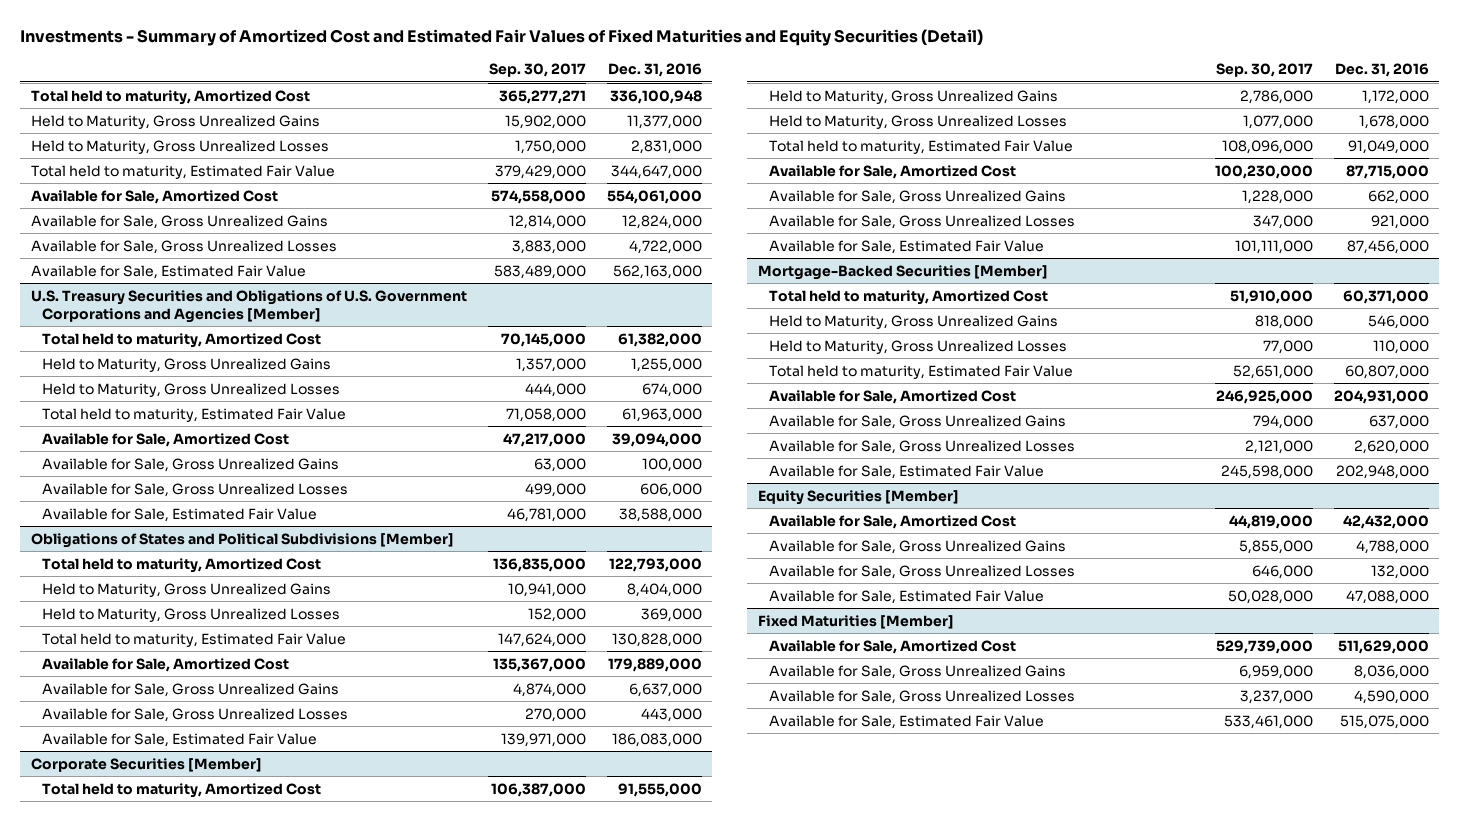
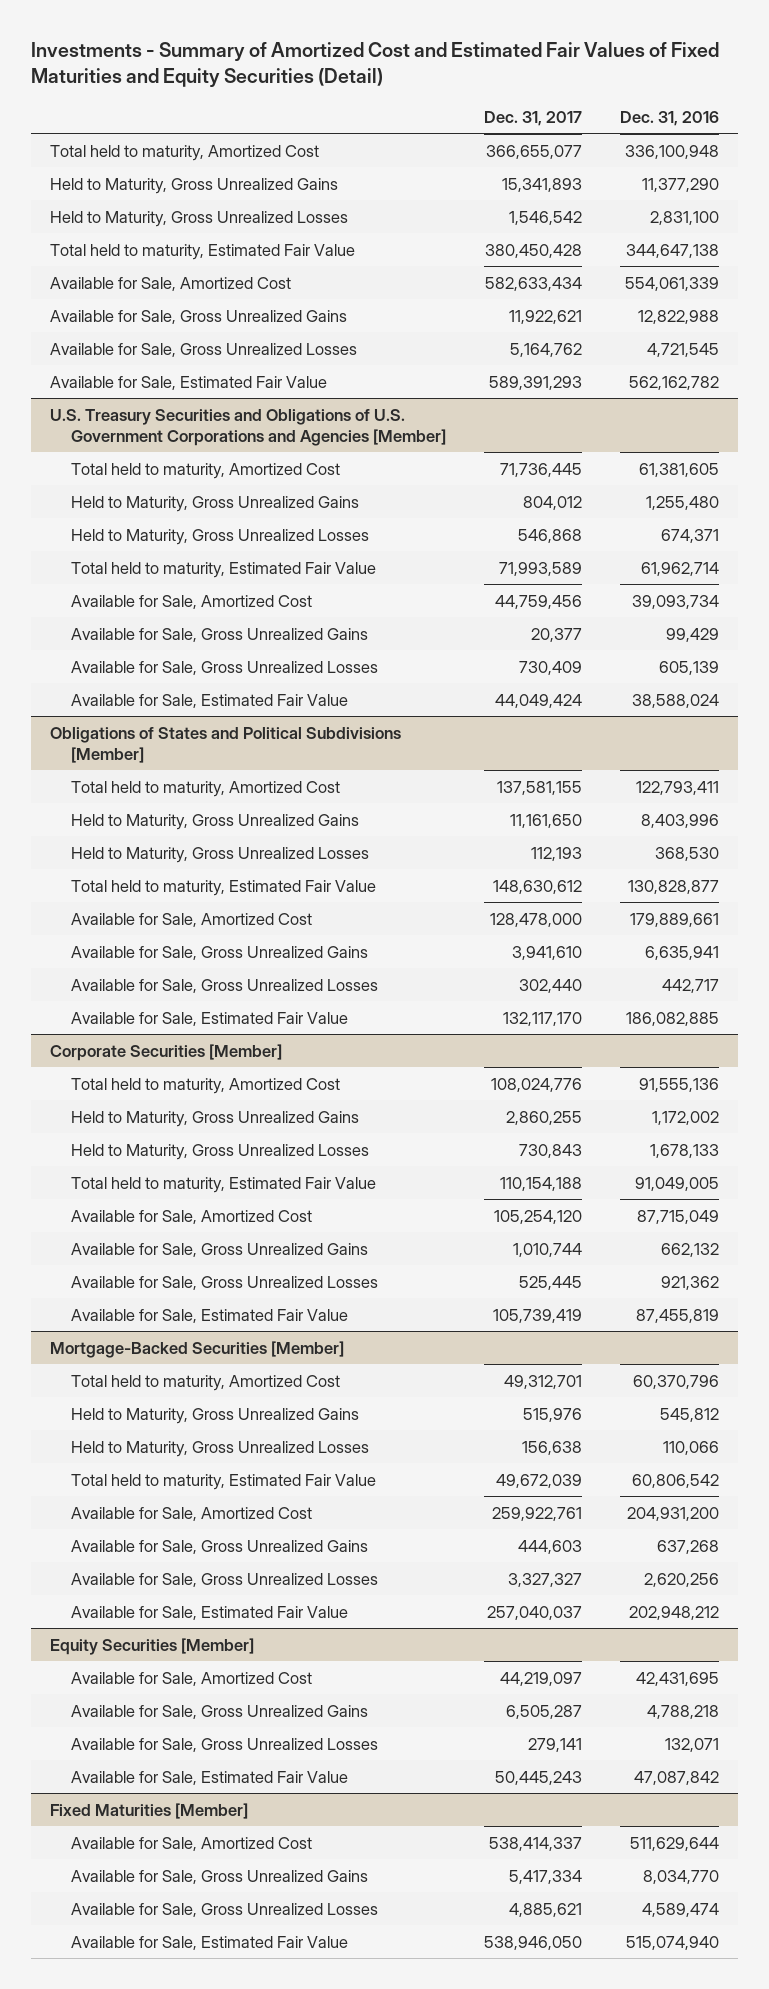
- | Sep. 30, 2017 | Dec. 31, 2016
+ | Dec. 31, 2017 | Dec. 31, 2016
- Held to Maturity, Gross Unrealized Gains | 15,902,000 | 11,377,000
- Held to Maturity, Gross Unrealized Losses | 1,750,000 | 2,831,000
- Total held to maturity, Estimated Fair Value | 379,429,000 | 344,647,000
- Available for Sale, Amortized Cost | 574,558,000 | 554,061,000
- Available for Sale, Gross Unrealized Gains | 12,814,000 | 12,824,000
- Available for Sale, Gross Unrealized Losses | 3,883,000 | 4,722,000
- Available for Sale, Estimated Fair Value | 583,489,000 | 562,163,000
+ Held to Maturity, Gross Unrealized Gains | 15,341,893 | 11,377,290
+ Held to Maturity, Gross Unrealized Losses | 1,546,542 | 2,831,100
+ Total held to maturity, Estimated Fair Value | 380,450,428 | 344,647,138
+ Available for Sale, Amortized Cost | 582,633,434 | 554,061,339
+ Available for Sale, Gross Unrealized Gains | 11,922,621 | 12,822,988
+ Available for Sale, Gross Unrealized Losses | 5,164,762 | 4,721,545
+ Available for Sale, Estimated Fair Value | 589,391,293 | 562,162,782
@ U.S. Treasury Securities and Obligations of U.S. Government Corporations and Agencies [Member]
- Total held to maturity, Amortized Cost | 70,145,000 | 61,382,000
- Held to Maturity, Gross Unrealized Gains | 1,357,000 | 1,255,000
- Held to Maturity, Gross Unrealized Losses | 444,000 | 674,000
- Total held to maturity, Estimated Fair Value | 71,058,000 | 61,963,000
- Available for Sale, Amortized Cost | 47,217,000 | 39,094,000
- Available for Sale, Gross Unrealized Gains | 63,000 | 100,000
- Available for Sale, Gross Unrealized Losses | 499,000 | 606,000
- Available for Sale, Estimated Fair Value | 46,781,000 | 38,588,000
+ Total held to maturity, Amortized Cost | 71,736,445 | 61,381,605
+ Held to Maturity, Gross Unrealized Gains | 804,012 | 1,255,480
+ Held to Maturity, Gross Unrealized Losses | 546,868 | 674,371
+ Total held to maturity, Estimated Fair Value | 71,993,589 | 61,962,714
+ Available for Sale, Amortized Cost | 44,759,456 | 39,093,734
+ Available for Sale, Gross Unrealized Gains | 20,377 | 99,429
+ Available for Sale, Gross Unrealized Losses | 730,409 | 605,139
+ Available for Sale, Estimated Fair Value | 44,049,424 | 38,588,024
@ Obligations of States and Political Subdivisions [Member]
- Total held to maturity, Amortized Cost | 136,835,000 | 122,793,000
- Held to Maturity, Gross Unrealized Gains | 10,941,000 | 8,404,000
- Held to Maturity, Gross Unrealized Losses | 152,000 | 369,000
- Total held to maturity, Estimated Fair Value | 147,624,000 | 130,828,000
- Available for Sale, Amortized Cost | 135,367,000 | 179,889,000
- Available for Sale, Gross Unrealized Gains | 4,874,000 | 6,637,000
- Available for Sale, Gross Unrealized Losses | 270,000 | 443,000
- Available for Sale, Estimated Fair Value | 139,971,000 | 186,083,000
+ Total held to maturity, Amortized Cost | 137,581,155 | 122,793,411
+ Held to Maturity, Gross Unrealized Gains | 11,161,650 | 8,403,996
+ Held to Maturity, Gross Unrealized Losses | 112,193 | 368,530
+ Total held to maturity, Estimated Fair Value | 148,630,612 | 130,828,877
+ Available for Sale, Amortized Cost | 128,478,000 | 179,889,661
+ Available for Sale, Gross Unrealized Gains | 3,941,610 | 6,635,941
+ Available for Sale, Gross Unrealized Losses | 302,440 | 442,717
+ Available for Sale, Estimated Fair Value | 132,117,170 | 186,082,885
@ Corporate Securities [Member]
- Total held to maturity, Amortized Cost | 106,387,000 | 91,555,000
- Held to Maturity, Gross Unrealized Gains | 2,786,000 | 1,172,000
- Held to Maturity, Gross Unrealized Losses | 1,077,000 | 1,678,000
- Total held to maturity, Estimated Fair Value | 108,096,000 | 91,049,000
- Available for Sale, Amortized Cost | 100,230,000 | 87,715,000
- Available for Sale, Gross Unrealized Gains | 1,228,000 | 662,000
- Available for Sale, Gross Unrealized Losses | 347,000 | 921,000
- Available for Sale, Estimated Fair Value | 101,111,000 | 87,456,000
+ Total held to maturity, Amortized Cost | 108,024,776 | 91,555,136
+ Held to Maturity, Gross Unrealized Gains | 2,860,255 | 1,172,002
+ Held to Maturity, Gross Unrealized Losses | 730,843 | 1,678,133
+ Total held to maturity, Estimated Fair Value | 110,154,188 | 91,049,005
+ Available for Sale, Amortized Cost | 105,254,120 | 87,715,049
+ Available for Sale, Gross Unrealized Gains | 1,010,744 | 662,132
+ Available for Sale, Gross Unrealized Losses | 525,445 | 921,362
+ Available for Sale, Estimated Fair Value | 105,739,419 | 87,455,819
@ Mortgage-Backed Securities [Member]
- Total held to maturity, Amortized Cost | 51,910,000 | 60,371,000
- Held to Maturity, Gross Unrealized Gains | 818,000 | 546,000
- Held to Maturity, Gross Unrealized Losses | 77,000 | 110,000
- Total held to maturity, Estimated Fair Value | 52,651,000 | 60,807,000
- Available for Sale, Amortized Cost | 246,925,000 | 204,931,000
- Available for Sale, Gross Unrealized Gains | 794,000 | 637,000
- Available for Sale, Gross Unrealized Losses | 2,121,000 | 2,620,000
- Available for Sale, Estimated Fair Value | 245,598,000 | 202,948,000
+ Total held to maturity, Amortized Cost | 49,312,701 | 60,370,796
+ Held to Maturity, Gross Unrealized Gains | 515,976 | 545,812
+ Held to Maturity, Gross Unrealized Losses | 156,638 | 110,066
+ Total held to maturity, Estimated Fair Value | 49,672,039 | 60,806,542
+ Available for Sale, Amortized Cost | 259,922,761 | 204,931,200
+ Available for Sale, Gross Unrealized Gains | 444,603 | 637,268
+ Available for Sale, Gross Unrealized Losses | 3,327,327 | 2,620,256
+ Available for Sale, Estimated Fair Value | 257,040,037 | 202,948,212
@ Equity Securities [Member]
- Available for Sale, Amortized Cost | 44,819,000 | 42,432,000
- Available for Sale, Gross Unrealized Gains | 5,855,000 | 4,788,000
- Available for Sale, Gross Unrealized Losses | 646,000 | 132,000
- Available for Sale, Estimated Fair Value | 50,028,000 | 47,088,000
+ Available for Sale, Amortized Cost | 44,219,097 | 42,431,695
+ Available for Sale, Gross Unrealized Gains | 6,505,287 | 4,788,218
+ Available for Sale, Gross Unrealized Losses | 279,141 | 132,071
+ Available for Sale, Estimated Fair Value | 50,445,243 | 47,087,842
@ Fixed Maturities [Member]
- Available for Sale, Amortized Cost | 529,739,000 | 511,629,000
- Available for Sale, Gross Unrealized Gains | 6,959,000 | 8,036,000
- Available for Sale, Gross Unrealized Losses | 3,237,000 | 4,590,000
- Available for Sale, Estimated Fair Value | 533,461,000 | 515,075,000
+ Available for Sale, Amortized Cost | 538,414,337 | 511,629,644
+ Available for Sale, Gross Unrealized Gains | 5,417,334 | 8,034,770
+ Available for Sale, Gross Unrealized Losses | 4,885,621 | 4,589,474
+ Available for Sale, Estimated Fair Value | 538,946,050 | 515,074,940

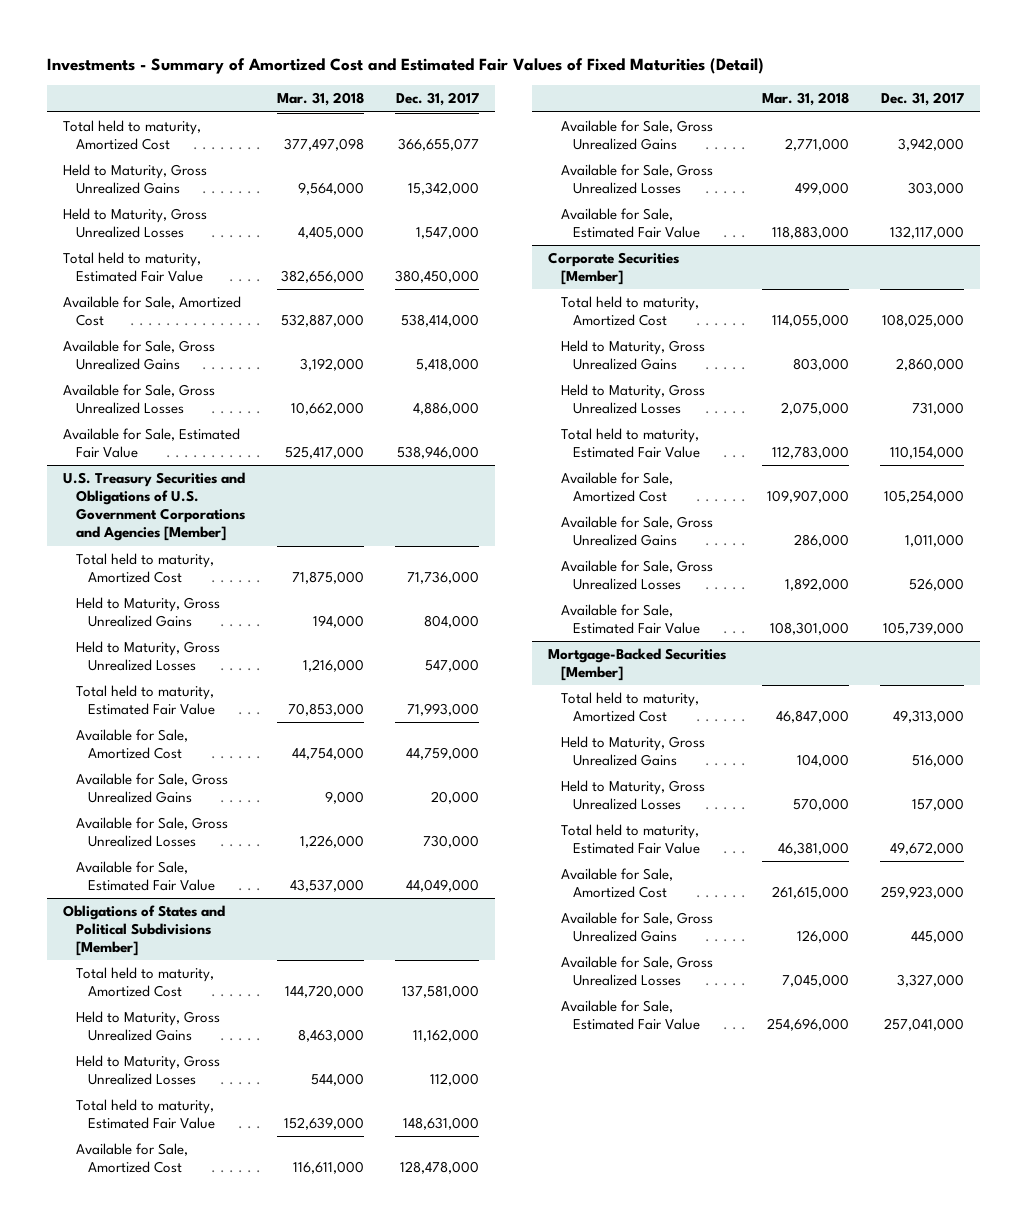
- Investments - Summary of Amortized Cost and Estimated Fair Values of Fixed Maturities and Equity Securities (Detail)
+ Investments - Summary of Amortized Cost and Estimated Fair Values of Fixed Maturities (Detail)
- | Dec. 31, 2017 | Dec. 31, 2016
+ | Mar. 31, 2018 | Dec. 31, 2017
- Held to Maturity, Gross Unrealized Gains | 15,341,893 | 11,377,290
- Held to Maturity, Gross Unrealized Losses | 1,546,542 | 2,831,100
- Total held to maturity, Estimated Fair Value | 380,450,428 | 344,647,138
- Available for Sale, Amortized Cost | 582,633,434 | 554,061,339
- Available for Sale, Gross Unrealized Gains | 11,922,621 | 12,822,988
- Available for Sale, Gross Unrealized Losses | 5,164,762 | 4,721,545
- Available for Sale, Estimated Fair Value | 589,391,293 | 562,162,782
+ Held to Maturity, Gross Unrealized Gains | 9,564,000 | 15,342,000
+ Held to Maturity, Gross Unrealized Losses | 4,405,000 | 1,547,000
+ Total held to maturity, Estimated Fair Value | 382,656,000 | 380,450,000
+ Available for Sale, Amortized Cost | 532,887,000 | 538,414,000
+ Available for Sale, Gross Unrealized Gains | 3,192,000 | 5,418,000
+ Available for Sale, Gross Unrealized Losses | 10,662,000 | 4,886,000
+ Available for Sale, Estimated Fair Value | 525,417,000 | 538,946,000
@ U.S. Treasury Securities and Obligations of U.S. Government Corporations and Agencies [Member]
- Total held to maturity, Amortized Cost | 71,736,445 | 61,381,605
- Held to Maturity, Gross Unrealized Gains | 804,012 | 1,255,480
- Held to Maturity, Gross Unrealized Losses | 546,868 | 674,371
- Total held to maturity, Estimated Fair Value | 71,993,589 | 61,962,714
- Available for Sale, Amortized Cost | 44,759,456 | 39,093,734
- Available for Sale, Gross Unrealized Gains | 20,377 | 99,429
- Available for Sale, Gross Unrealized Losses | 730,409 | 605,139
- Available for Sale, Estimated Fair Value | 44,049,424 | 38,588,024
+ Total held to maturity, Amortized Cost | 71,875,000 | 71,736,000
+ Held to Maturity, Gross Unrealized Gains | 194,000 | 804,000
+ Held to Maturity, Gross Unrealized Losses | 1,216,000 | 547,000
+ Total held to maturity, Estimated Fair Value | 70,853,000 | 71,993,000
+ Available for Sale, Amortized Cost | 44,754,000 | 44,759,000
+ Available for Sale, Gross Unrealized Gains | 9,000 | 20,000
+ Available for Sale, Gross Unrealized Losses | 1,226,000 | 730,000
+ Available for Sale, Estimated Fair Value | 43,537,000 | 44,049,000
@ Obligations of States and Political Subdivisions [Member]
- Total held to maturity, Amortized Cost | 137,581,155 | 122,793,411
- Held to Maturity, Gross Unrealized Gains | 11,161,650 | 8,403,996
- Held to Maturity, Gross Unrealized Losses | 112,193 | 368,530
- Total held to maturity, Estimated Fair Value | 148,630,612 | 130,828,877
+ Total held to maturity, Amortized Cost | 144,720,000 | 137,581,000
+ Held to Maturity, Gross Unrealized Gains | 8,463,000 | 11,162,000
+ Held to Maturity, Gross Unrealized Losses | 544,000 | 112,000
+ Total held to maturity, Estimated Fair Value | 152,639,000 | 148,631,000
- Available for Sale, Gross Unrealized Gains | 3,941,610 | 6,635,941
- Available for Sale, Gross Unrealized Losses | 302,440 | 442,717
- Available for Sale, Estimated Fair Value | 132,117,170 | 186,082,885
+ Available for Sale, Gross Unrealized Gains | 2,771,000 | 3,942,000
+ Available for Sale, Gross Unrealized Losses | 499,000 | 303,000
+ Available for Sale, Estimated Fair Value | 118,883,000 | 132,117,000
@ Corporate Securities [Member]
- Total held to maturity, Amortized Cost | 108,024,776 | 91,555,136
- Held to Maturity, Gross Unrealized Gains | 2,860,255 | 1,172,002
- Held to Maturity, Gross Unrealized Losses | 730,843 | 1,678,133
- Total held to maturity, Estimated Fair Value | 110,154,188 | 91,049,005
- Available for Sale, Amortized Cost | 105,254,120 | 87,715,049
- Available for Sale, Gross Unrealized Gains | 1,010,744 | 662,132
- Available for Sale, Gross Unrealized Losses | 525,445 | 921,362
- Available for Sale, Estimated Fair Value | 105,739,419 | 87,455,819
+ Total held to maturity, Amortized Cost | 114,055,000 | 108,025,000
+ Held to Maturity, Gross Unrealized Gains | 803,000 | 2,860,000
+ Held to Maturity, Gross Unrealized Losses | 2,075,000 | 731,000
+ Total held to maturity, Estimated Fair Value | 112,783,000 | 110,154,000
+ Available for Sale, Amortized Cost | 109,907,000 | 105,254,000
+ Available for Sale, Gross Unrealized Gains | 286,000 | 1,011,000
+ Available for Sale, Gross Unrealized Losses | 1,892,000 | 526,000
+ Available for Sale, Estimated Fair Value | 108,301,000 | 105,739,000
@ Mortgage-Backed Securities [Member]
- Total held to maturity, Amortized Cost | 49,312,701 | 60,370,796
- Held to Maturity, Gross Unrealized Gains | 515,976 | 545,812
- Held to Maturity, Gross Unrealized Losses | 156,638 | 110,066
- Total held to maturity, Estimated Fair Value | 49,672,039 | 60,806,542
- Available for Sale, Amortized Cost | 259,922,761 | 204,931,200
- Available for Sale, Gross Unrealized Gains | 444,603 | 637,268
- Available for Sale, Gross Unrealized Losses | 3,327,327 | 2,620,256
- Available for Sale, Estimated Fair Value | 257,040,037 | 202,948,212
- Equity Securities [Member]
- Available for Sale, Amortized Cost | 44,219,097 | 42,431,695
- Available for Sale, Gross Unrealized Gains | 6,505,287 | 4,788,218
- Available for Sale, Gross Unrealized Losses | 279,141 | 132,071
- Available for Sale, Estimated Fair Value | 50,445,243 | 47,087,842
- Fixed Maturities [Member]
- Available for Sale, Amortized Cost | 538,414,337 | 511,629,644
- Available for Sale, Gross Unrealized Gains | 5,417,334 | 8,034,770
- Available for Sale, Gross Unrealized Losses | 4,885,621 | 4,589,474
- Available for Sale, Estimated Fair Value | 538,946,050 | 515,074,940
@ Mortgage-Backed Securities [Member]
+ Total held to maturity, Amortized Cost | 46,847,000 | 49,313,000
+ Held to Maturity, Gross Unrealized Gains | 104,000 | 516,000
+ Held to Maturity, Gross Unrealized Losses | 570,000 | 157,000
+ Total held to maturity, Estimated Fair Value | 46,381,000 | 49,672,000
+ Available for Sale, Amortized Cost | 261,615,000 | 259,923,000
+ Available for Sale, Gross Unrealized Gains | 126,000 | 445,000
+ Available for Sale, Gross Unrealized Losses | 7,045,000 | 3,327,000
+ Available for Sale, Estimated Fair Value | 254,696,000 | 257,041,000

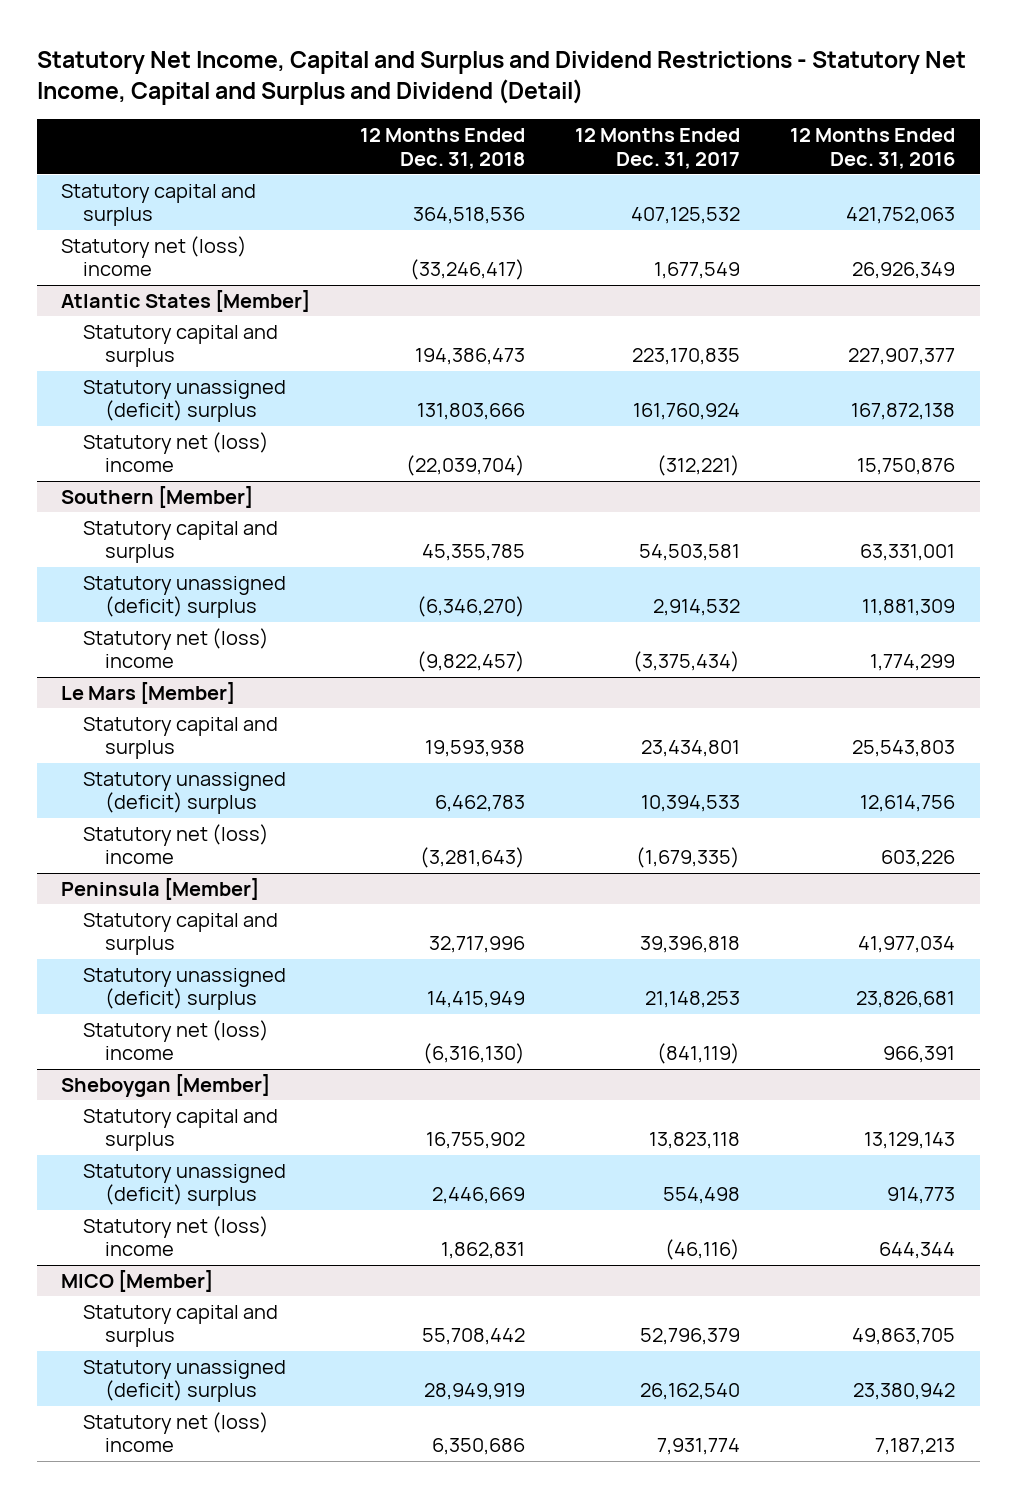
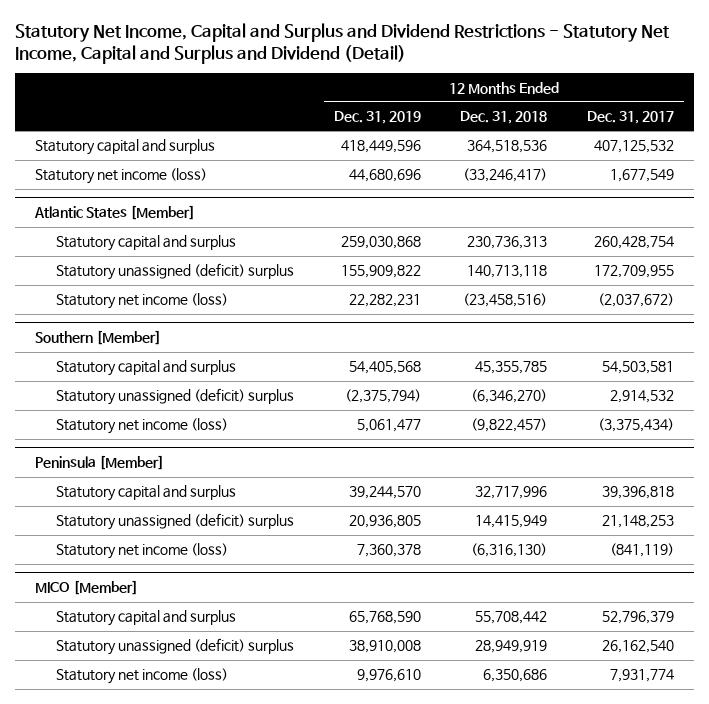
- | 12 Months Ended Dec. 31, 2018 | 12 Months Ended Dec. 31, 2017 | 12 Months Ended Dec. 31, 2016
+ | 12 Months Ended Dec. 31, 2019 | 12 Months Ended Dec. 31, 2018 | 12 Months Ended Dec. 31, 2017
- Statutory net (loss) income | (33,246,417) | 1,677,549 | 26,926,349
+ Statutory net income (loss) | 44,680,696 | (33,246,417) | 1,677,549
@ Atlantic States [Member]
- Statutory capital and surplus | 194,386,473 | 223,170,835 | 227,907,377
- Statutory unassigned (deficit) surplus | 131,803,666 | 161,760,924 | 167,872,138
- Statutory net (loss) income | (22,039,704) | (312,221) | 15,750,876
+ Statutory capital and surplus | 259,030,868 | 230,736,313 | 260,428,754
+ Statutory unassigned (deficit) surplus | 155,909,822 | 140,713,118 | 172,709,955
+ Statutory net income (loss) | 22,282,231 | (23,458,516) | (2,037,672)
@ Southern [Member]
- Statutory net (loss) income | (9,822,457) | (3,375,434) | 1,774,299
- Le Mars [Member]
- Statutory capital and surplus | 19,593,938 | 23,434,801 | 25,543,803
- Statutory unassigned (deficit) surplus | 6,462,783 | 10,394,533 | 12,614,756
- Statutory net (loss) income | (3,281,643) | (1,679,335) | 603,226
@ Southern [Member]
+ Statutory net income (loss) | 5,061,477 | (9,822,457) | (3,375,434)
@ Peninsula [Member]
- Statutory net (loss) income | (6,316,130) | (841,119) | 966,391
- Sheboygan [Member]
- Statutory capital and surplus | 16,755,902 | 13,823,118 | 13,129,143
- Statutory unassigned (deficit) surplus | 2,446,669 | 554,498 | 914,773
- Statutory net (loss) income | 1,862,831 | (46,116) | 644,344
@ Peninsula [Member]
+ Statutory net income (loss) | 7,360,378 | (6,316,130) | (841,119)
@ MICO [Member]
- Statutory net (loss) income | 6,350,686 | 7,931,774 | 7,187,213
+ Statutory net income (loss) | 9,976,610 | 6,350,686 | 7,931,774

